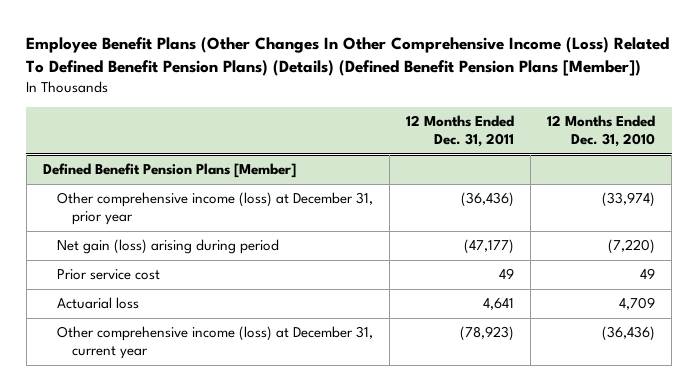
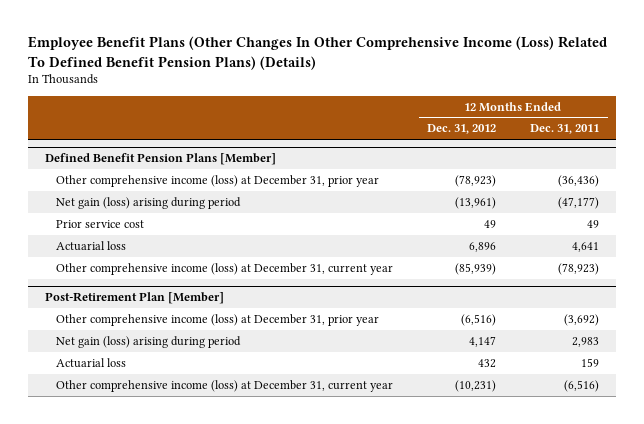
- Employee Benefit Plans (Other Changes In Other Comprehensive Income (Loss) Related To Defined Benefit Pension Plans) (Details) (Defined Benefit Pension Plans [Member])
+ Employee Benefit Plans (Other Changes In Other Comprehensive Income (Loss) Related To Defined Benefit Pension Plans) (Details)
- | 12 Months Ended Dec. 31, 2011 | 12 Months Ended Dec. 31, 2010
+ | 12 Months Ended Dec. 31, 2012 | 12 Months Ended Dec. 31, 2011
+ Post-Retirement Plan [Member]
+ Other comprehensive income (loss) at December 31, prior year | (6,516) | (3,692)
+ Net gain (loss) arising during period | 4,147 | 2,983
+ Actuarial loss | 432 | 159
+ Other comprehensive income (loss) at December 31, current year | (10,231) | (6,516)

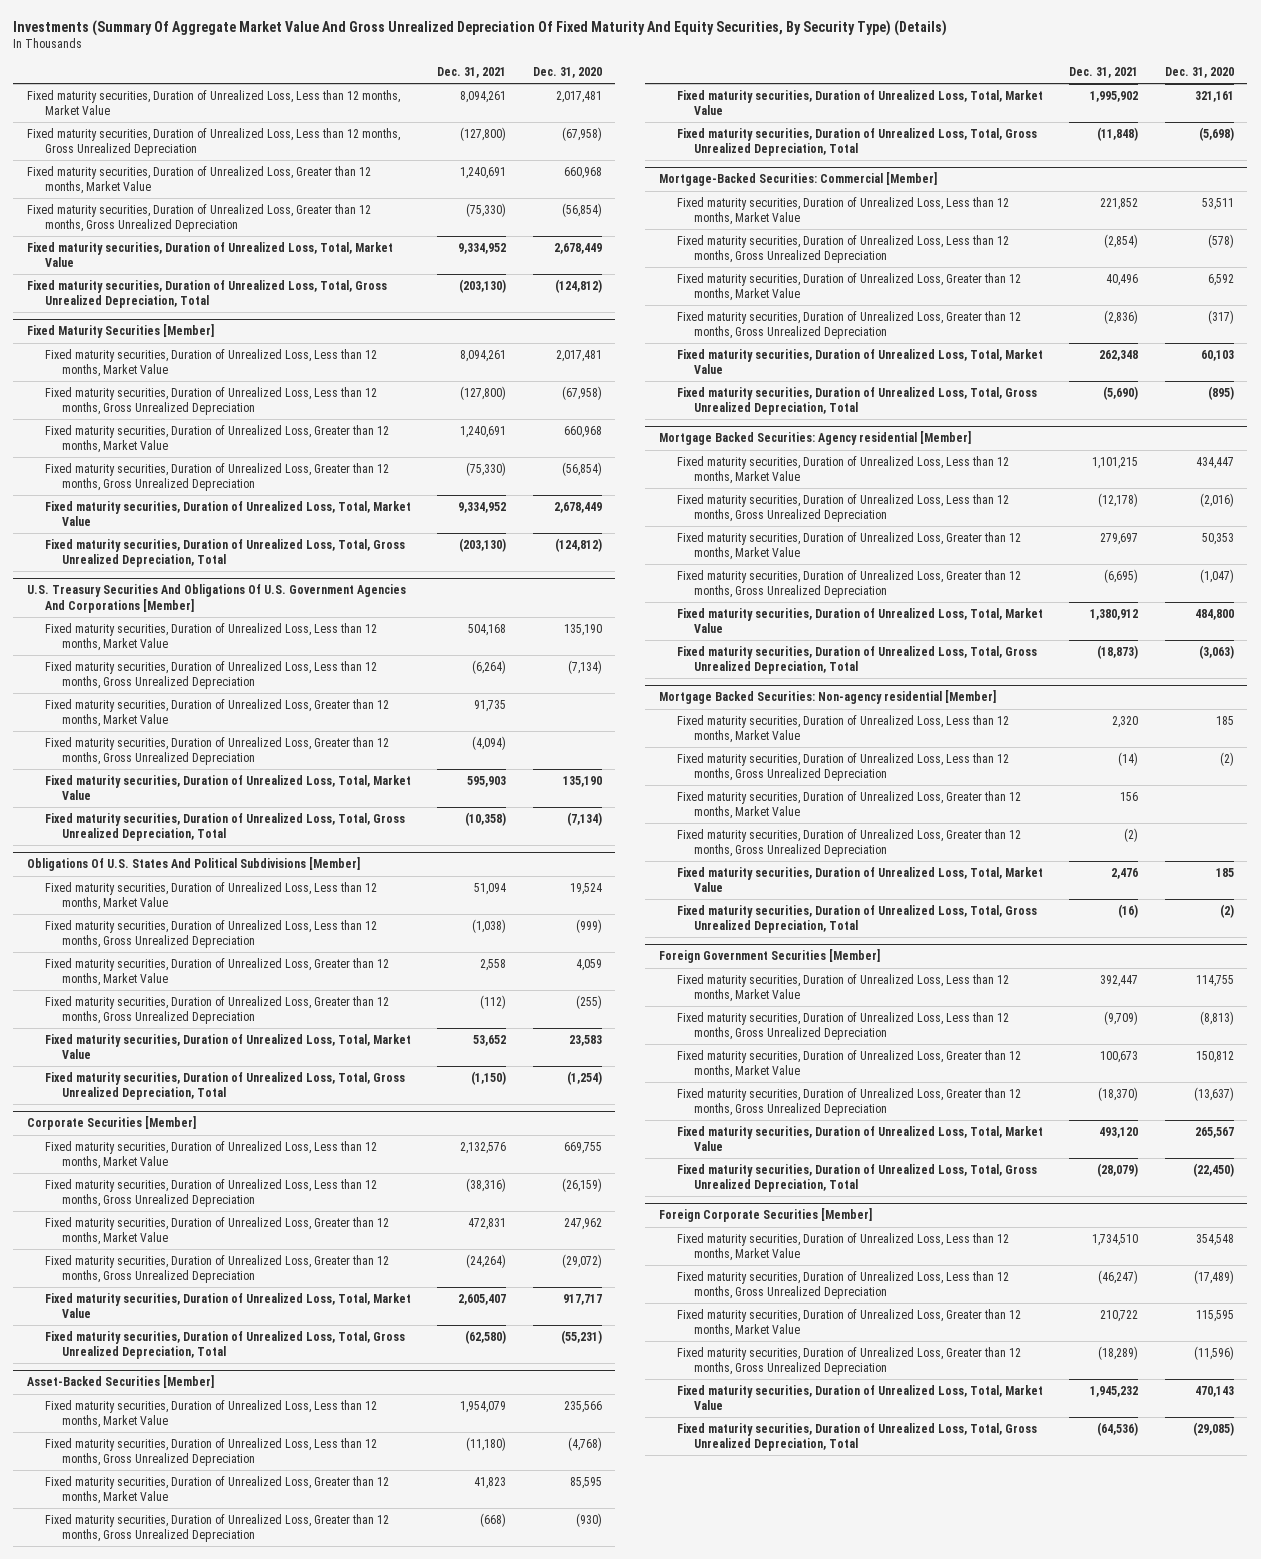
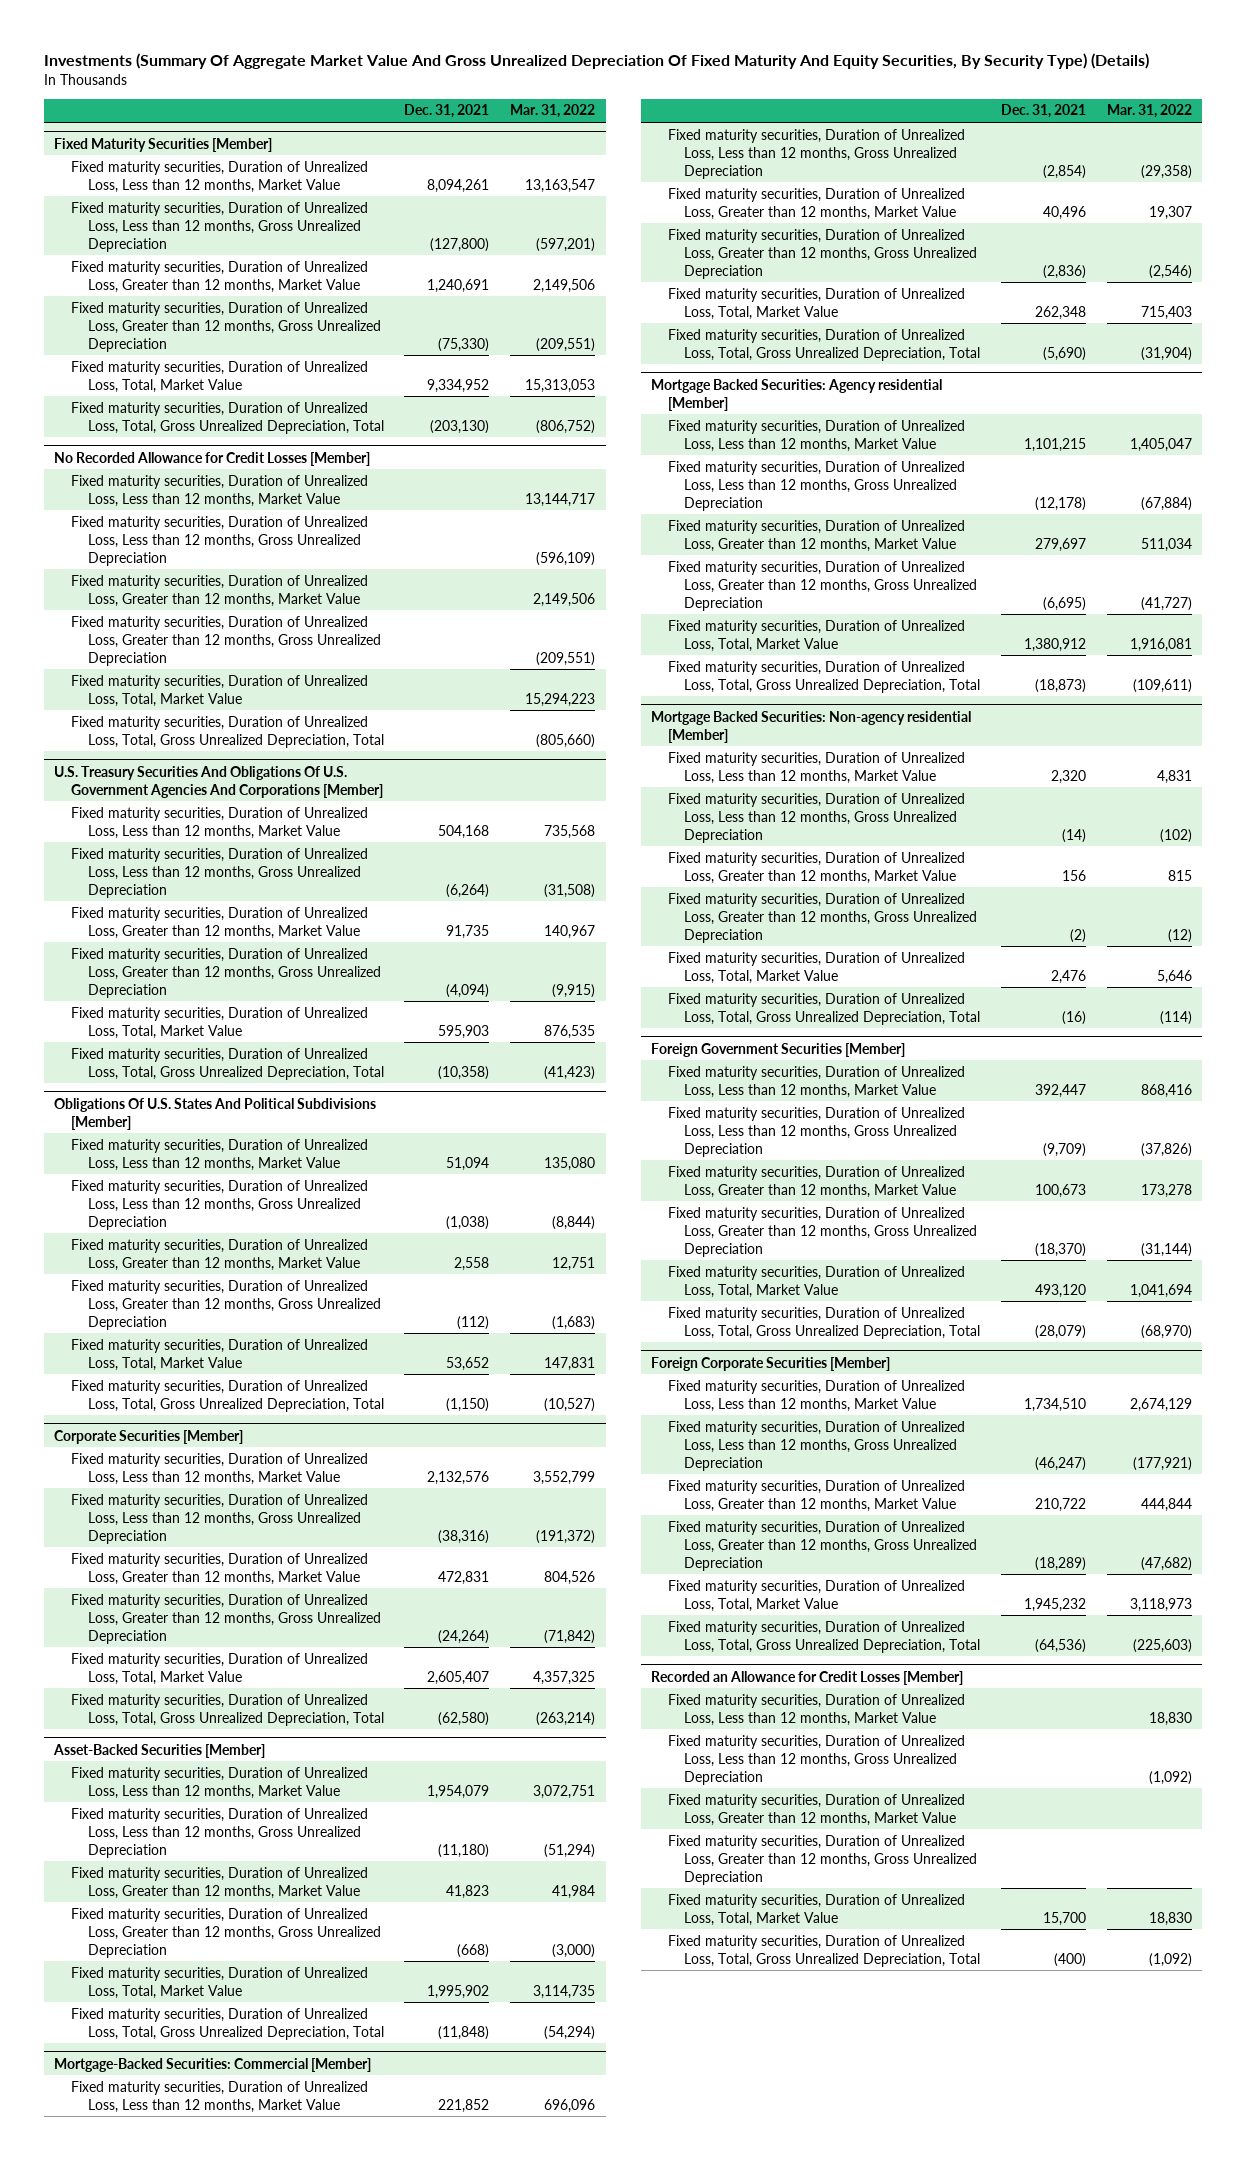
- | Dec. 31, 2021 | Dec. 31, 2020
+ | Dec. 31, 2021 | Mar. 31, 2022
- Fixed maturity securities, Duration of Unrealized Loss, Less than 12 months, Market Value | 8,094,261 | 2,017,481
- Fixed maturity securities, Duration of Unrealized Loss, Less than 12 months, Gross Unrealized Depreciation | (127,800) | (67,958)
- Fixed maturity securities, Duration of Unrealized Loss, Greater than 12 months, Market Value | 1,240,691 | 660,968
- Fixed maturity securities, Duration of Unrealized Loss, Greater than 12 months, Gross Unrealized Depreciation | (75,330) | (56,854)
- Fixed maturity securities, Duration of Unrealized Loss, Total, Market Value | 9,334,952 | 2,678,449
- Fixed maturity securities, Duration of Unrealized Loss, Total, Gross Unrealized Depreciation, Total | (203,130) | (124,812)
+ No Recorded Allowance for Credit Losses [Member]
+ Fixed maturity securities, Duration of Unrealized Loss, Less than 12 months, Market Value | | 13,144,717
+ Fixed maturity securities, Duration of Unrealized Loss, Less than 12 months, Gross Unrealized Depreciation | | (596,109)
+ Fixed maturity securities, Duration of Unrealized Loss, Greater than 12 months, Market Value | | 2,149,506
+ Fixed maturity securities, Duration of Unrealized Loss, Greater than 12 months, Gross Unrealized Depreciation | | (209,551)
+ Fixed maturity securities, Duration of Unrealized Loss, Total, Market Value | | 15,294,223
+ Fixed maturity securities, Duration of Unrealized Loss, Total, Gross Unrealized Depreciation, Total | | (805,660)
+ Recorded an Allowance for Credit Losses [Member]
+ Fixed maturity securities, Duration of Unrealized Loss, Less than 12 months, Market Value | | 18,830
+ Fixed maturity securities, Duration of Unrealized Loss, Less than 12 months, Gross Unrealized Depreciation | | (1,092)
+ Fixed maturity securities, Duration of Unrealized Loss, Greater than 12 months, Market Value
+ Fixed maturity securities, Duration of Unrealized Loss, Greater than 12 months, Gross Unrealized Depreciation
+ Fixed maturity securities, Duration of Unrealized Loss, Total, Market Value | 15,700 | 18,830
+ Fixed maturity securities, Duration of Unrealized Loss, Total, Gross Unrealized Depreciation, Total | (400) | (1,092)

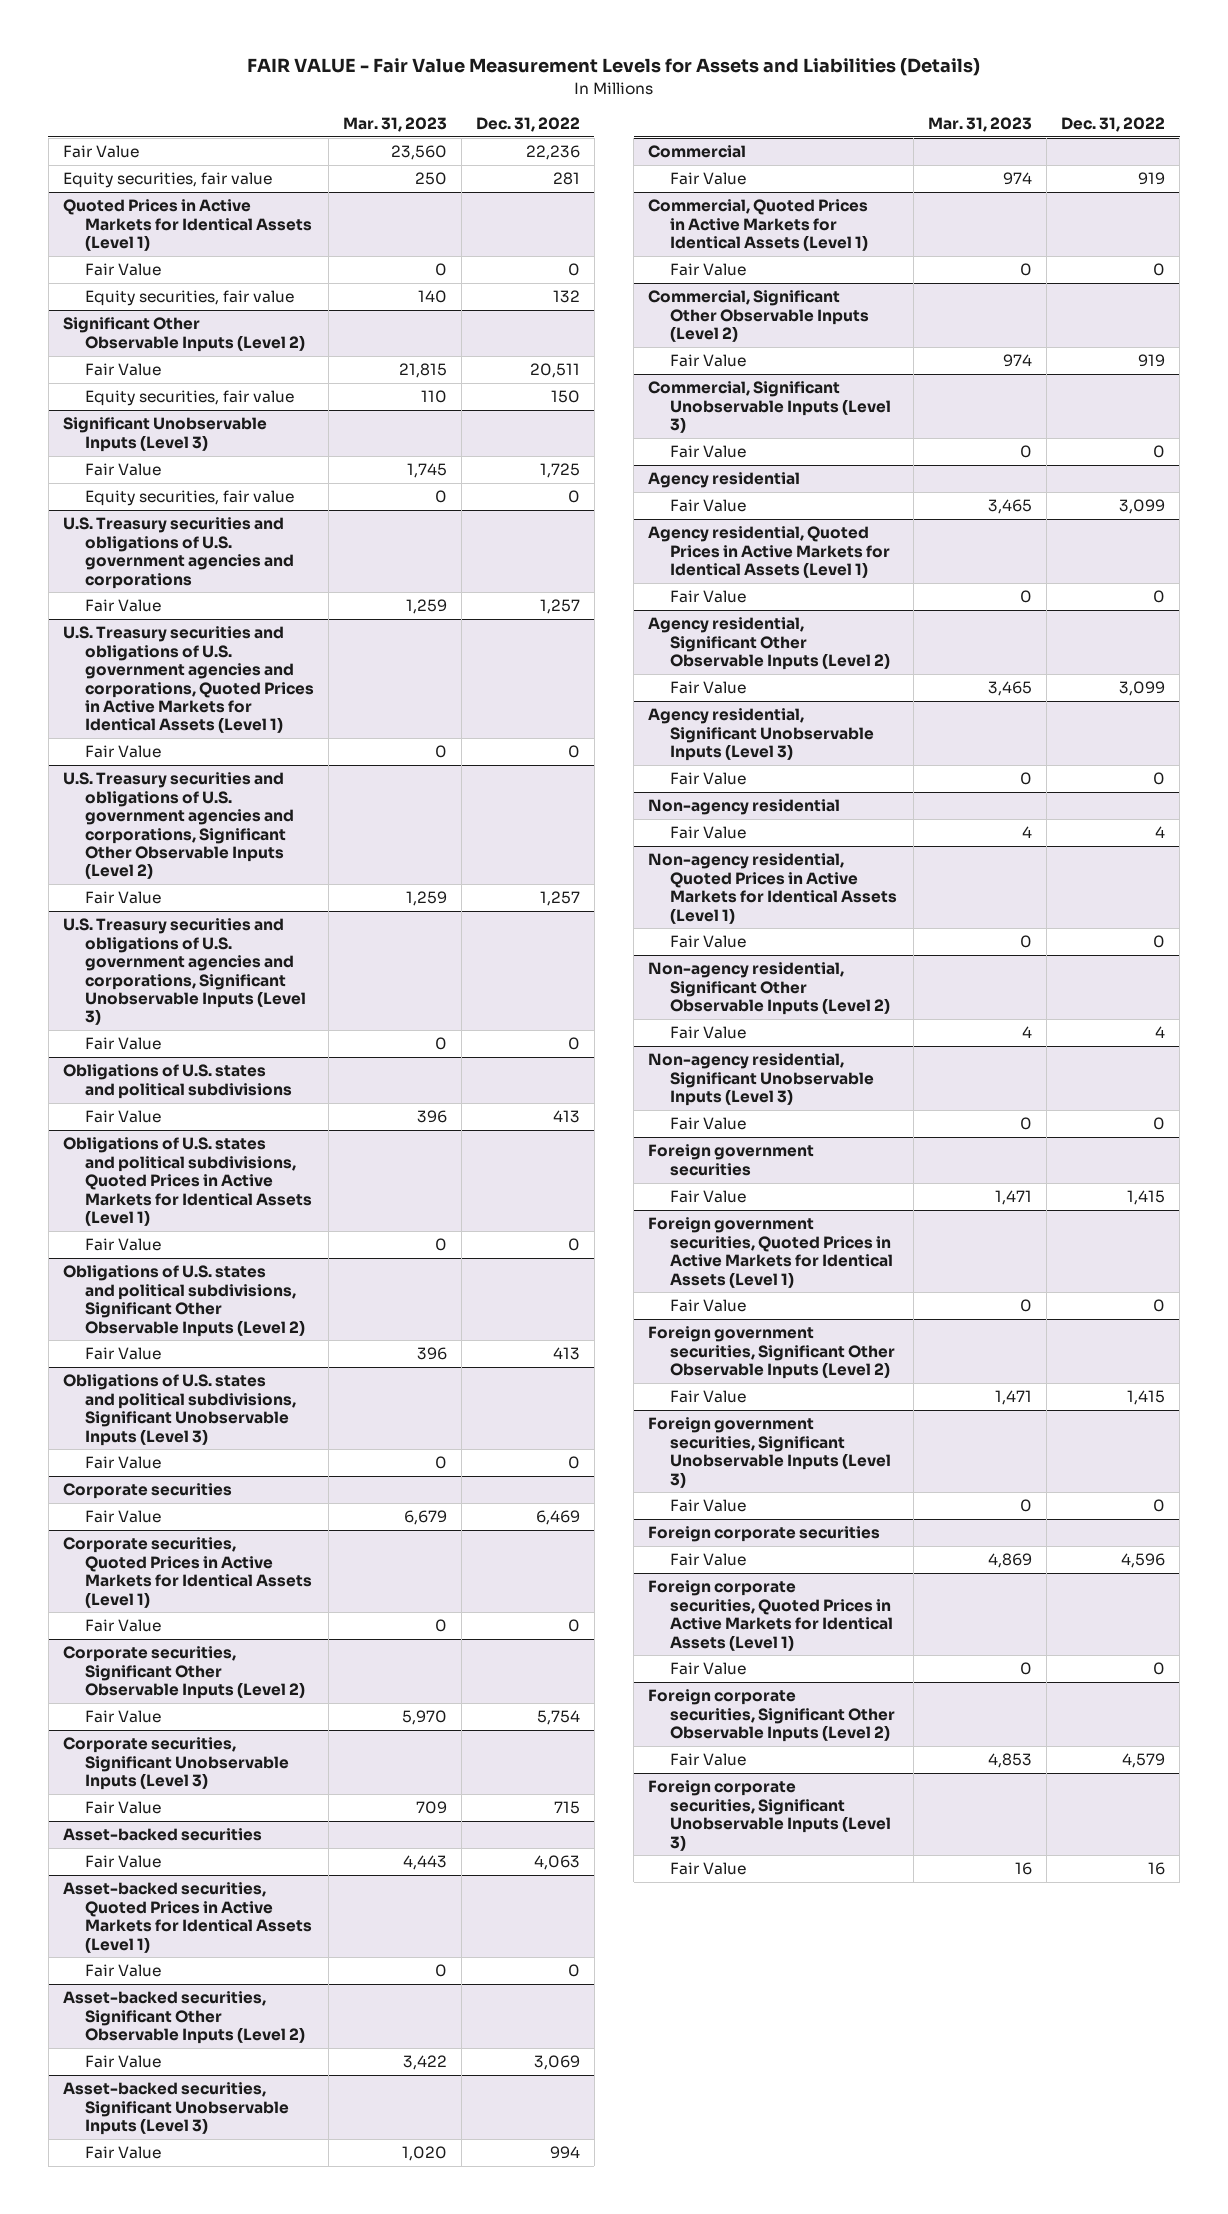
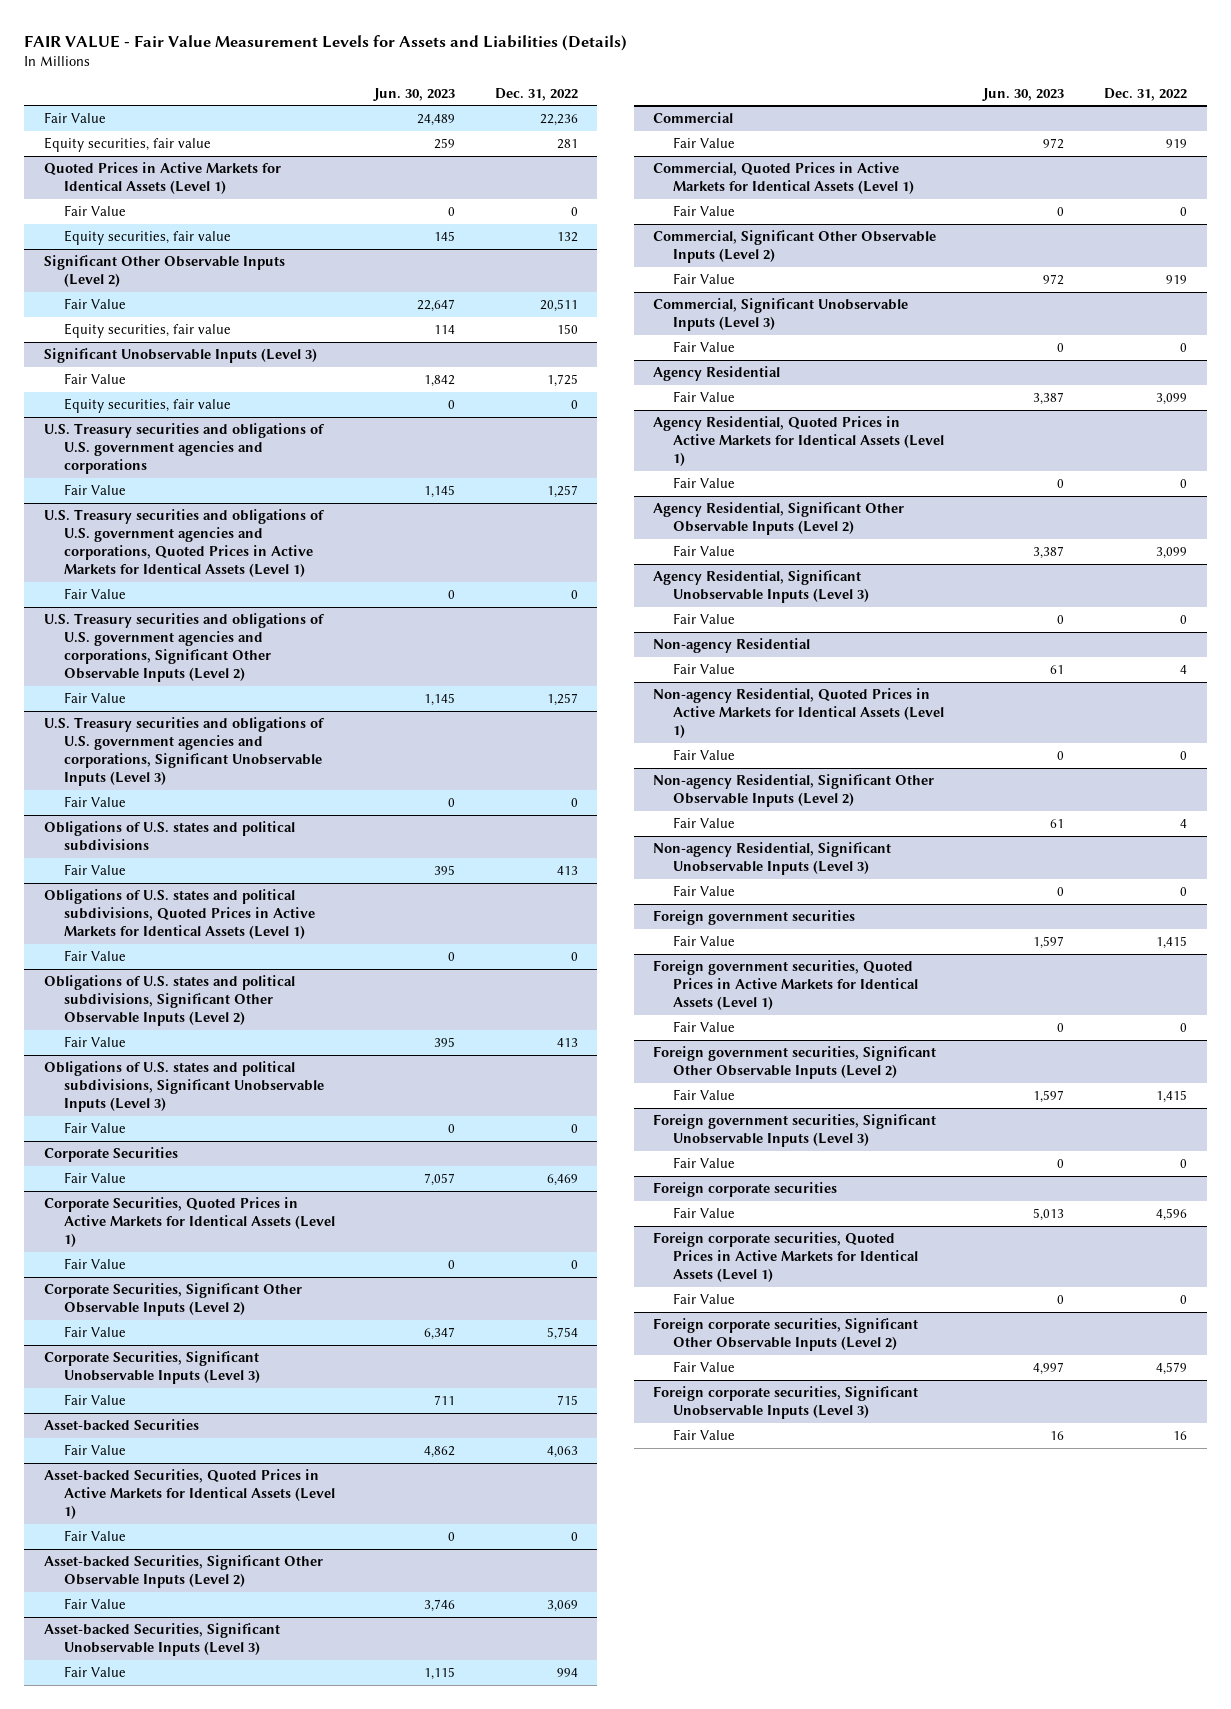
- | Mar. 31, 2023 | Dec. 31, 2022
+ | Jun. 30, 2023 | Dec. 31, 2022
- Corporate securities
+ Corporate Securities
- Corporate securities, Quoted Prices in Active Markets for Identical Assets (Level 1)
+ Corporate Securities, Quoted Prices in Active Markets for Identical Assets (Level 1)
- Corporate securities, Significant Other Observable Inputs (Level 2)
+ Corporate Securities, Significant Other Observable Inputs (Level 2)
- Corporate securities, Significant Unobservable Inputs (Level 3)
+ Corporate Securities, Significant Unobservable Inputs (Level 3)
- Asset-backed securities
+ Asset-backed Securities
- Asset-backed securities, Quoted Prices in Active Markets for Identical Assets (Level 1)
+ Asset-backed Securities, Quoted Prices in Active Markets for Identical Assets (Level 1)
- Asset-backed securities, Significant Other Observable Inputs (Level 2)
+ Asset-backed Securities, Significant Other Observable Inputs (Level 2)
- Asset-backed securities, Significant Unobservable Inputs (Level 3)
+ Asset-backed Securities, Significant Unobservable Inputs (Level 3)
- Agency residential
+ Agency Residential
- Agency residential, Quoted Prices in Active Markets for Identical Assets (Level 1)
+ Agency Residential, Quoted Prices in Active Markets for Identical Assets (Level 1)
- Agency residential, Significant Other Observable Inputs (Level 2)
+ Agency Residential, Significant Other Observable Inputs (Level 2)
- Agency residential, Significant Unobservable Inputs (Level 3)
+ Agency Residential, Significant Unobservable Inputs (Level 3)
- Non-agency residential
+ Non-agency Residential
- Non-agency residential, Quoted Prices in Active Markets for Identical Assets (Level 1)
+ Non-agency Residential, Quoted Prices in Active Markets for Identical Assets (Level 1)
- Non-agency residential, Significant Other Observable Inputs (Level 2)
+ Non-agency Residential, Significant Other Observable Inputs (Level 2)
- Non-agency residential, Significant Unobservable Inputs (Level 3)
+ Non-agency Residential, Significant Unobservable Inputs (Level 3)

